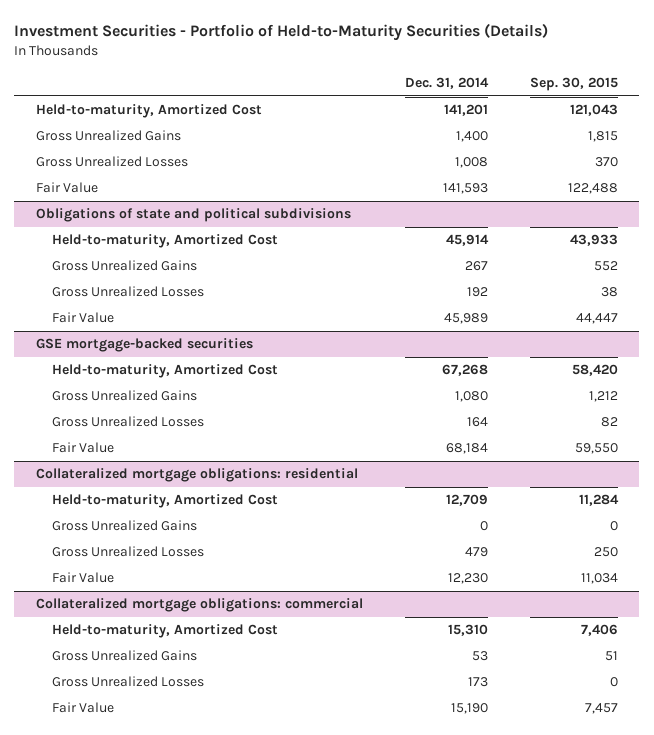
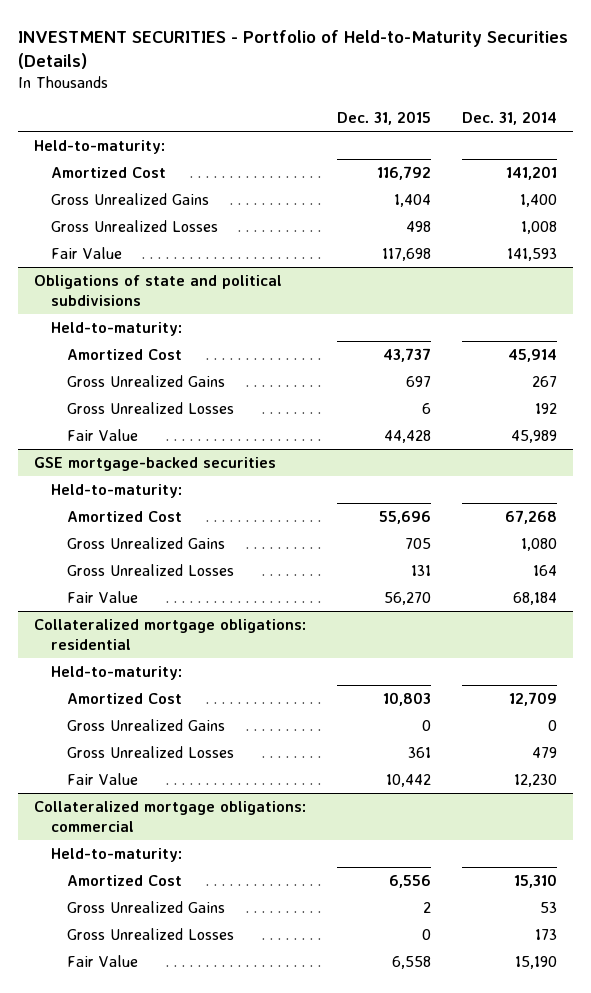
- Investment Securities - Portfolio of Held-to-Maturity Securities (Details)
+ INVESTMENT SECURITIES - Portfolio of Held-to-Maturity Securities (Details)
- | Dec. 31, 2014 | Sep. 30, 2015
+ | Dec. 31, 2015 | Dec. 31, 2014
- Held-to-maturity, Amortized Cost | 141,201 | 121,043
+ Held-to-maturity:
+ Amortized Cost | 116,792 | 141,201
@ Obligations of state and political subdivisions
- Held-to-maturity, Amortized Cost | 45,914 | 43,933
+ Held-to-maturity:
+ Amortized Cost | 43,737 | 45,914
@ GSE mortgage-backed securities
- Held-to-maturity, Amortized Cost | 67,268 | 58,420
+ Held-to-maturity:
+ Amortized Cost | 55,696 | 67,268
@ Collateralized mortgage obligations: residential
- Held-to-maturity, Amortized Cost | 12,709 | 11,284
+ Held-to-maturity:
+ Amortized Cost | 10,803 | 12,709
@ Collateralized mortgage obligations: commercial
- Held-to-maturity, Amortized Cost | 15,310 | 7,406
+ Held-to-maturity:
+ Amortized Cost | 6,556 | 15,310

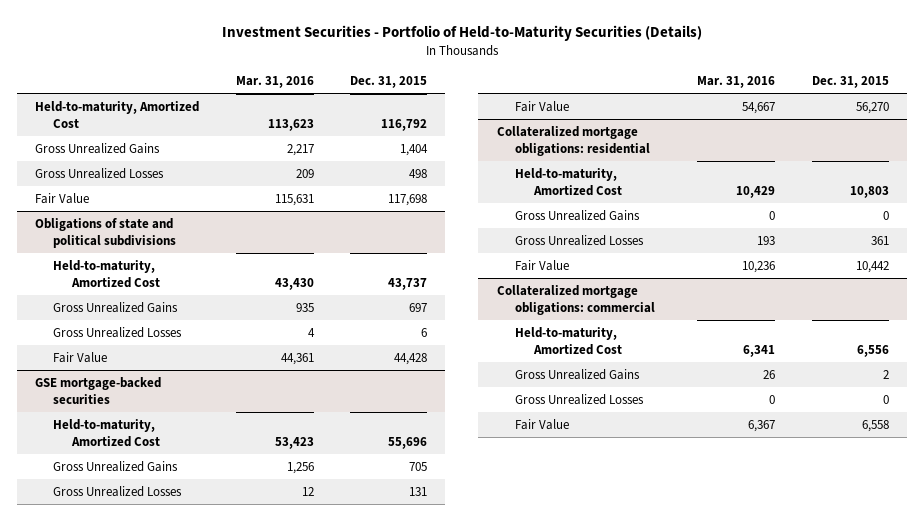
- INVESTMENT SECURITIES - Portfolio of Held-to-Maturity Securities (Details)
+ Investment Securities - Portfolio of Held-to-Maturity Securities (Details)
- | Dec. 31, 2015 | Dec. 31, 2014
+ | Mar. 31, 2016 | Dec. 31, 2015
- Held-to-maturity:
- Amortized Cost | 116,792 | 141,201
+ Held-to-maturity, Amortized Cost | 113,623 | 116,792
@ Obligations of state and political subdivisions
- Held-to-maturity:
- Amortized Cost | 43,737 | 45,914
+ Held-to-maturity, Amortized Cost | 43,430 | 43,737
@ GSE mortgage-backed securities
- Held-to-maturity:
- Amortized Cost | 55,696 | 67,268
+ Held-to-maturity, Amortized Cost | 53,423 | 55,696
@ Collateralized mortgage obligations: residential
- Held-to-maturity:
- Amortized Cost | 10,803 | 12,709
+ Held-to-maturity, Amortized Cost | 10,429 | 10,803
@ Collateralized mortgage obligations: commercial
- Held-to-maturity:
- Amortized Cost | 6,556 | 15,310
+ Held-to-maturity, Amortized Cost | 6,341 | 6,556

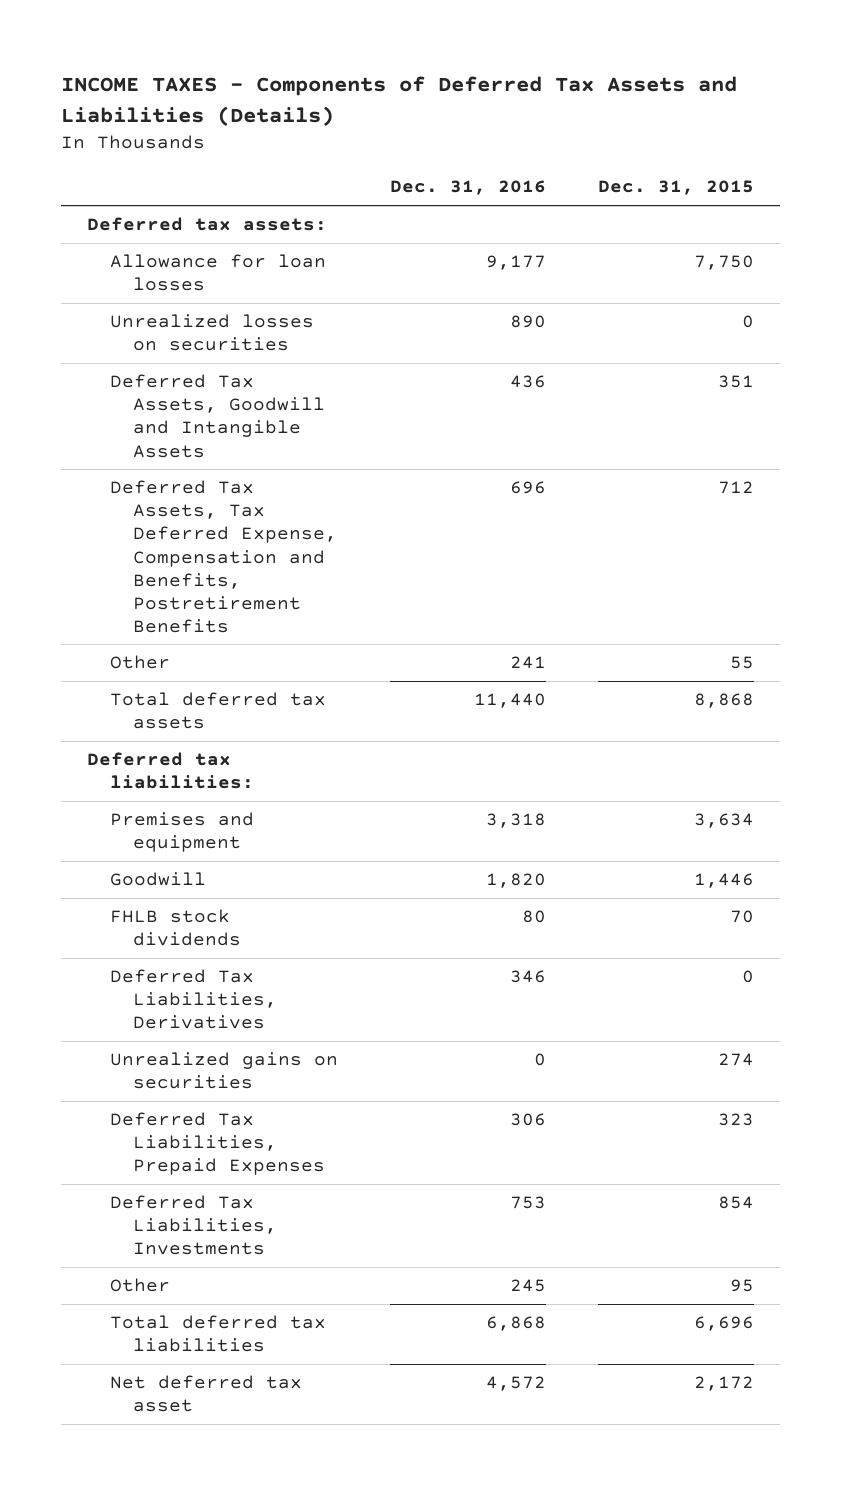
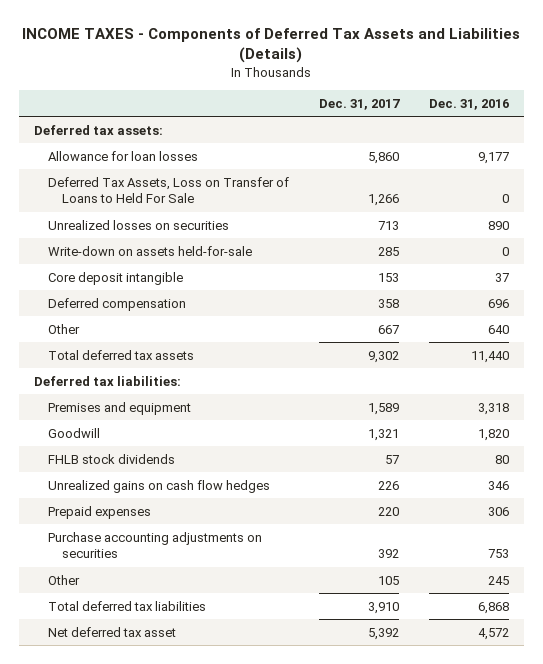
- | Dec. 31, 2016 | Dec. 31, 2015
+ | Dec. 31, 2017 | Dec. 31, 2016
+ Deferred Tax Assets, Loss on Transfer of Loans to Held For Sale | 1,266 | 0
- Deferred Tax Assets, Goodwill and Intangible Assets | 436 | 351
- Deferred Tax Assets, Tax Deferred Expense, Compensation and Benefits, Postretirement Benefits | 696 | 712
- Other | 241 | 55
+ Write-down on assets held-for-sale | 285 | 0
+ Core deposit intangible | 153 | 37
+ Deferred compensation | 358 | 696
+ Other | 667 | 640
- Deferred Tax Liabilities, Derivatives | 346 | 0
- Unrealized gains on securities | 0 | 274
- Deferred Tax Liabilities, Prepaid Expenses | 306 | 323
- Deferred Tax Liabilities, Investments | 753 | 854
+ Unrealized gains on cash flow hedges | 226 | 346
+ Prepaid expenses | 220 | 306
+ Purchase accounting adjustments on securities | 392 | 753

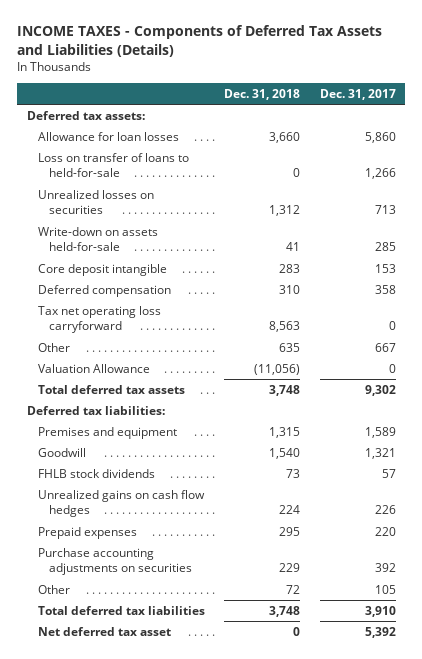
- | Dec. 31, 2017 | Dec. 31, 2016
+ | Dec. 31, 2018 | Dec. 31, 2017
- Deferred Tax Assets, Loss on Transfer of Loans to Held For Sale | 1,266 | 0
+ Loss on transfer of loans to held-for-sale | 0 | 1,266
+ Tax net operating loss carryforward | 8,563 | 0
+ Valuation Allowance | (11,056) | 0

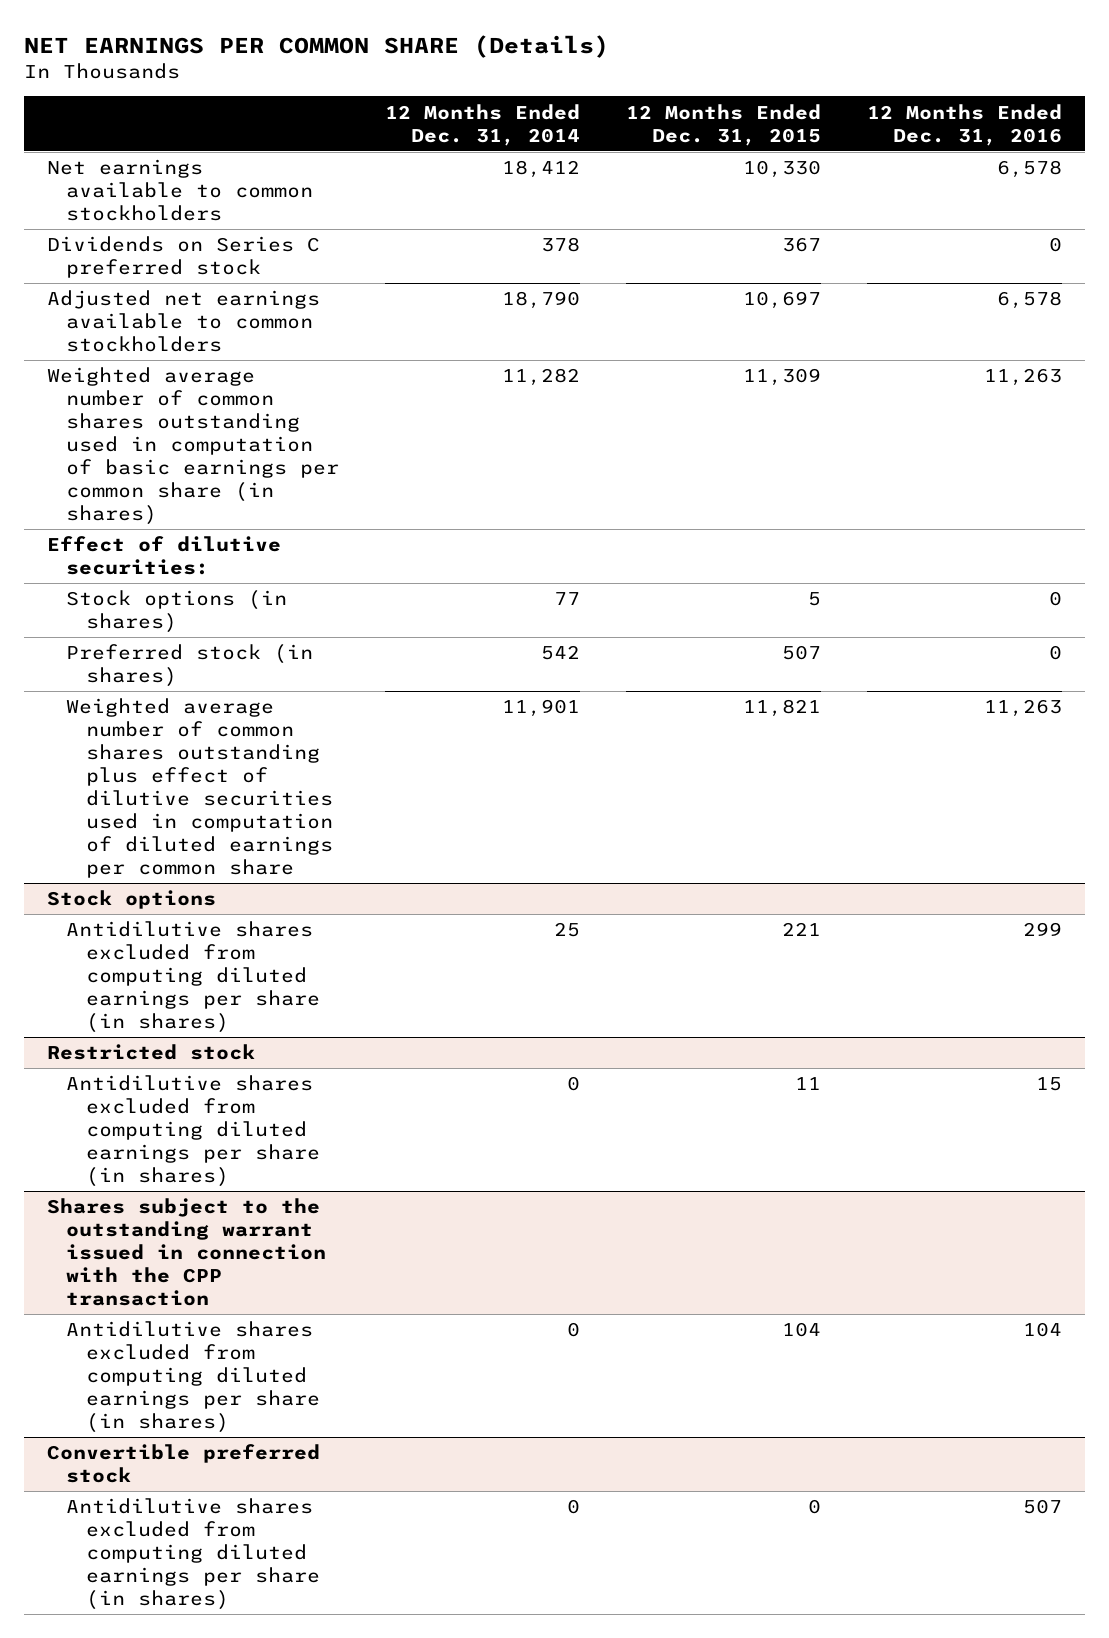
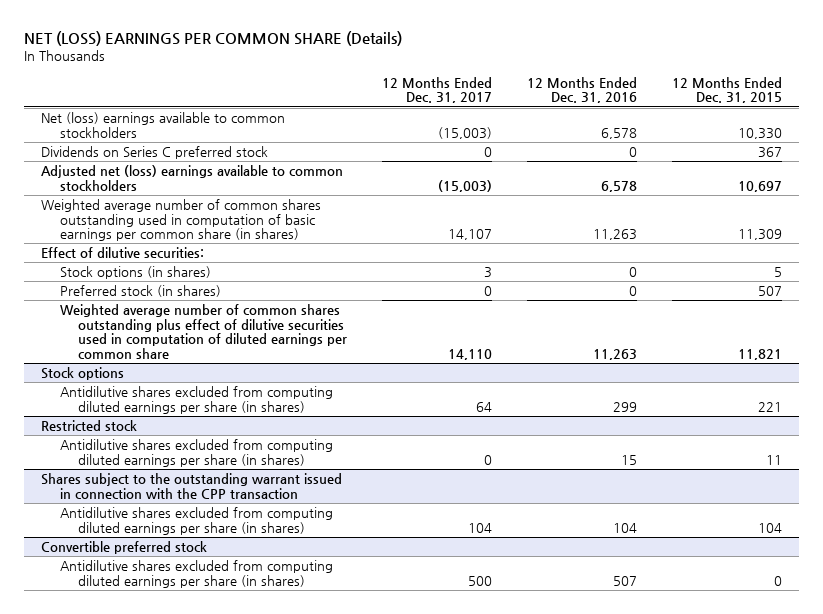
- NET EARNINGS PER COMMON SHARE (Details)
+ NET (LOSS) EARNINGS PER COMMON SHARE (Details)
- | 12 Months Ended Dec. 31, 2014 | 12 Months Ended Dec. 31, 2015 | 12 Months Ended Dec. 31, 2016
+ | 12 Months Ended Dec. 31, 2017 | 12 Months Ended Dec. 31, 2016 | 12 Months Ended Dec. 31, 2015
- Net earnings available to common stockholders | 18,412 | 10,330 | 6,578
+ Net (loss) earnings available to common stockholders | (15,003) | 6,578 | 10,330
- Adjusted net earnings available to common stockholders | 18,790 | 10,697 | 6,578
+ Adjusted net (loss) earnings available to common stockholders | (15,003) | 6,578 | 10,697

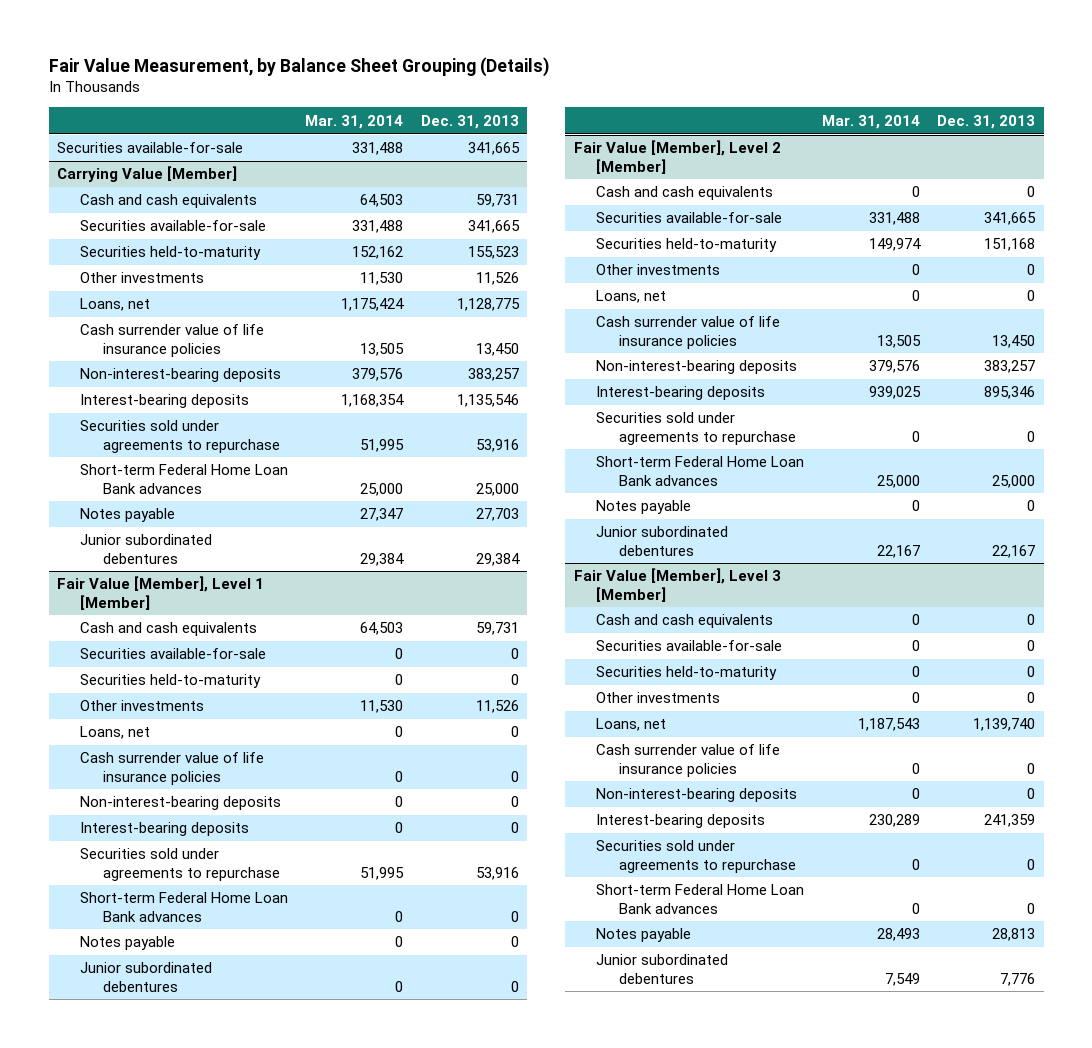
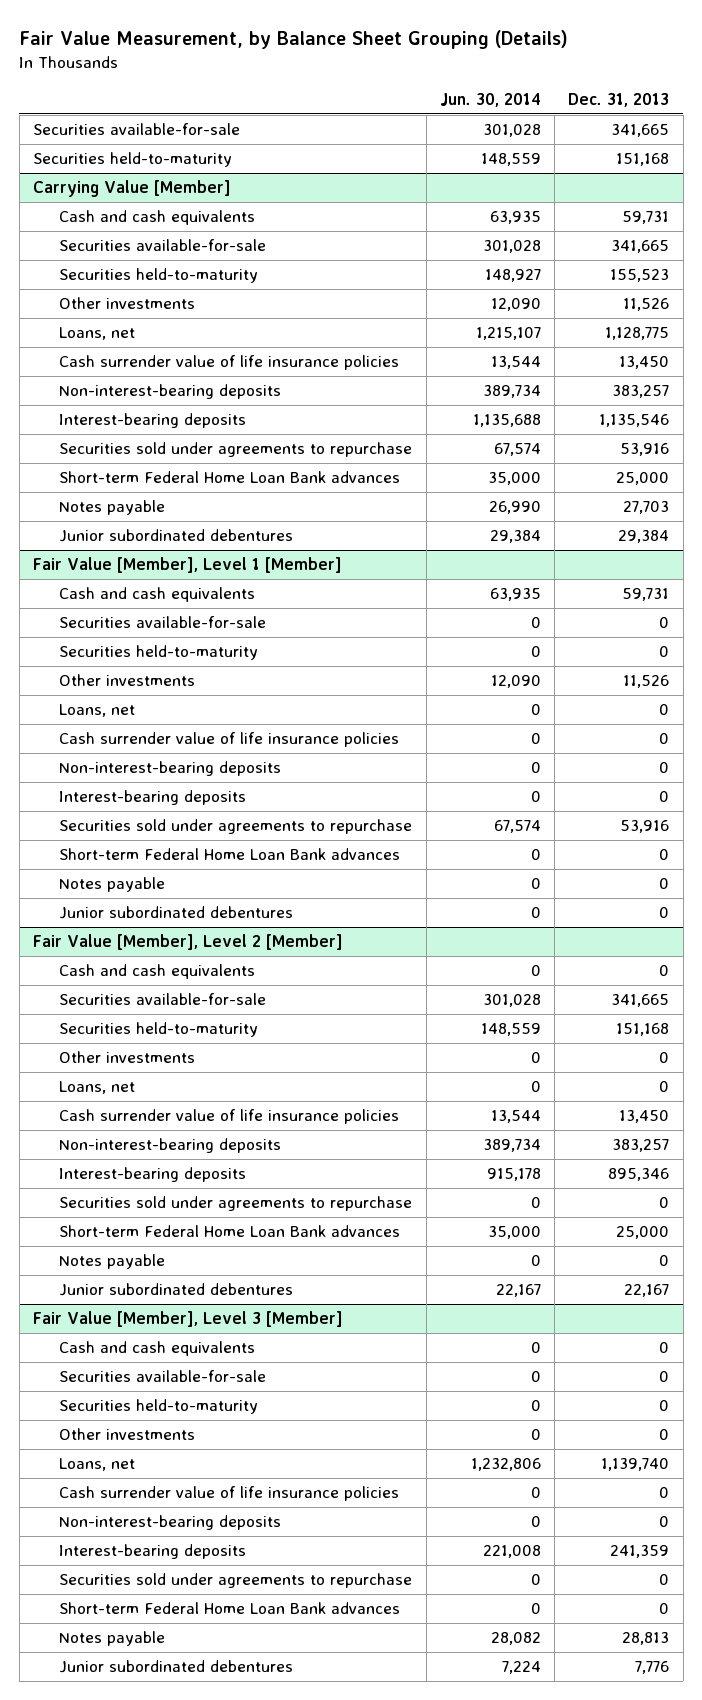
- | Mar. 31, 2014 | Dec. 31, 2013
+ | Jun. 30, 2014 | Dec. 31, 2013
+ Securities held-to-maturity | 148,559 | 151,168

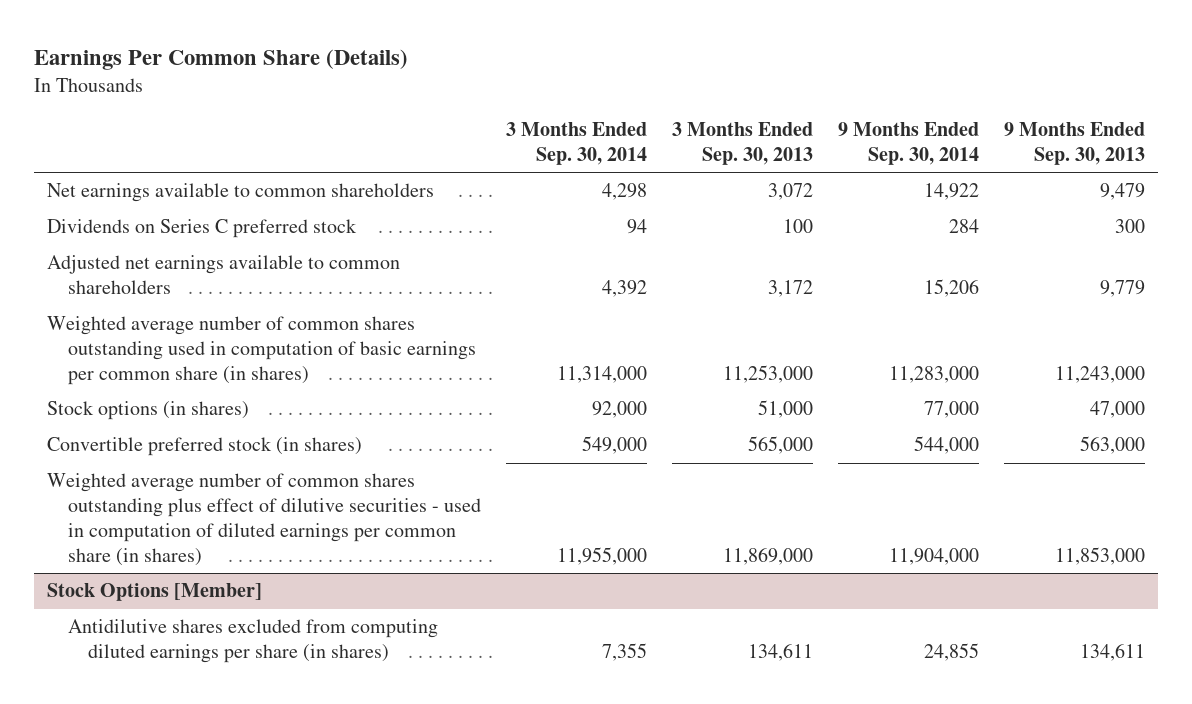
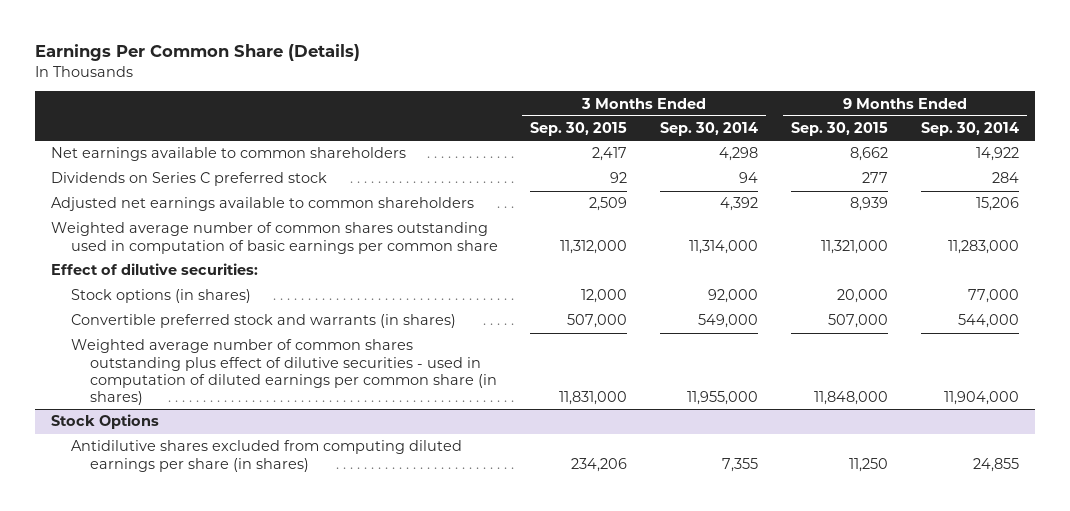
- | 3 Months Ended Sep. 30, 2014 | 3 Months Ended Sep. 30, 2013 | 9 Months Ended Sep. 30, 2014 | 9 Months Ended Sep. 30, 2013
+ | 3 Months Ended Sep. 30, 2015 | 3 Months Ended Sep. 30, 2014 | 9 Months Ended Sep. 30, 2015 | 9 Months Ended Sep. 30, 2014
- Weighted average number of common shares outstanding used in computation of basic earnings per common share (in shares) | 11,314,000 | 11,253,000 | 11,283,000 | 11,243,000
+ Weighted average number of common shares outstanding used in computation of basic earnings per common share | 11,312,000 | 11,314,000 | 11,321,000 | 11,283,000
+ Effect of dilutive securities:
- Convertible preferred stock (in shares) | 549,000 | 565,000 | 544,000 | 563,000
+ Convertible preferred stock and warrants (in shares) | 507,000 | 549,000 | 507,000 | 544,000
- Stock Options [Member]
+ Stock Options

